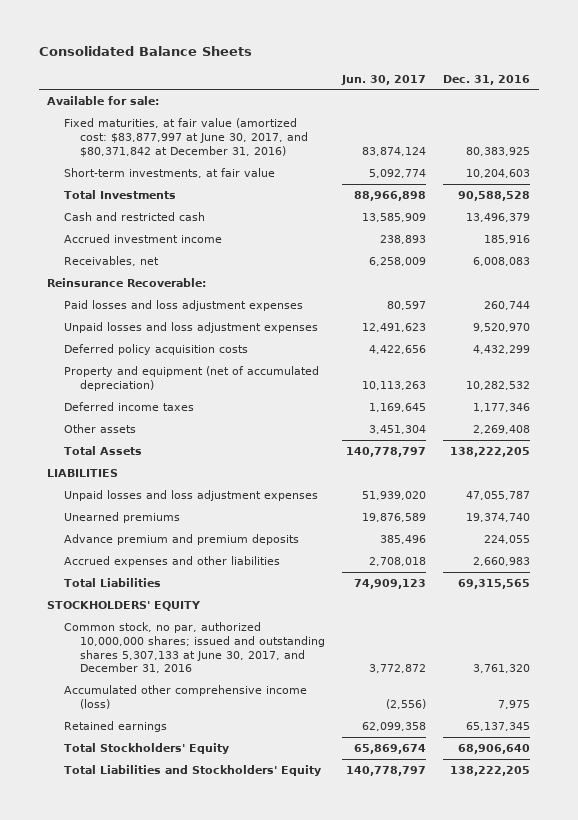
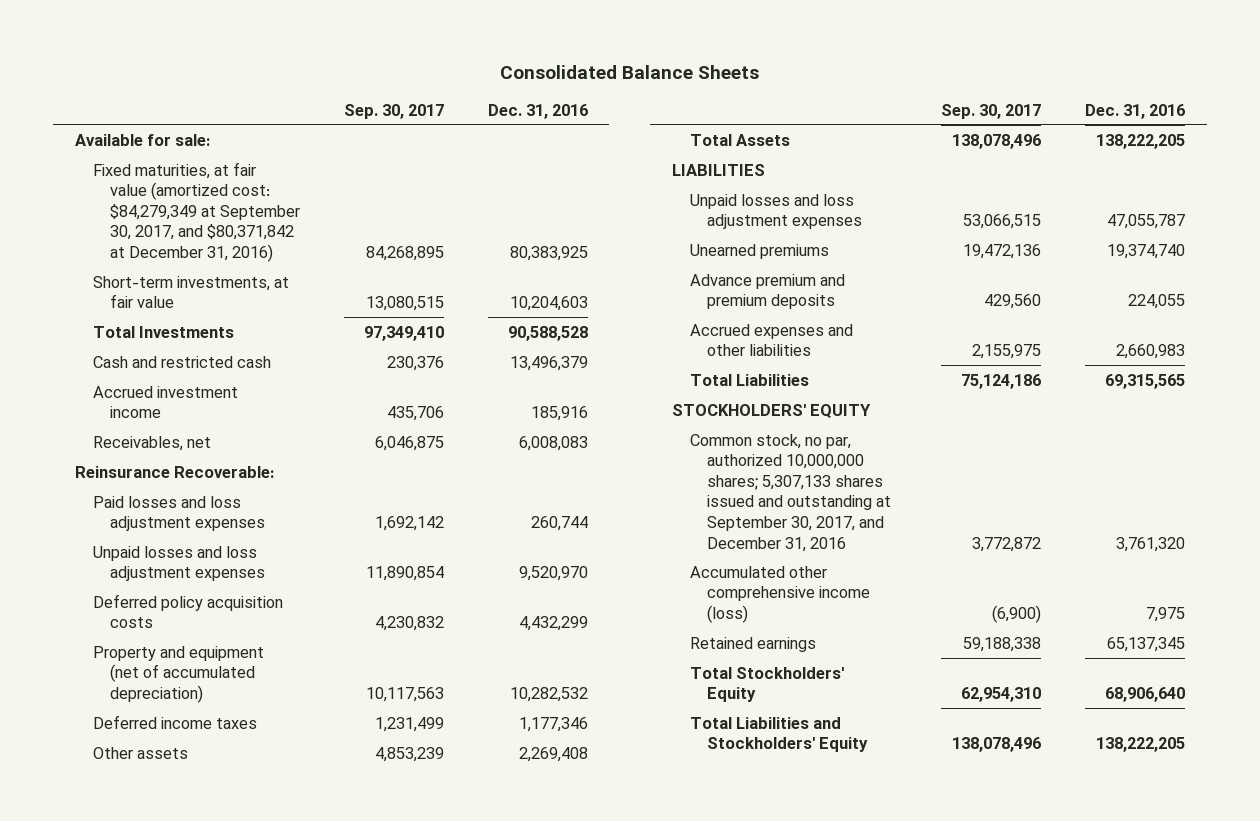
- | Jun. 30, 2017 | Dec. 31, 2016
+ | Sep. 30, 2017 | Dec. 31, 2016
- Fixed maturities, at fair value (amortized cost: $83,877,997 at June 30, 2017, and $80,371,842 at December 31, 2016) | 83,874,124 | 80,383,925
+ Fixed maturities, at fair value (amortized cost: $84,279,349 at September 30, 2017, and $80,371,842 at December 31, 2016) | 84,268,895 | 80,383,925
- Common stock, no par, authorized 10,000,000 shares; issued and outstanding shares 5,307,133 at June 30, 2017, and December 31, 2016 | 3,772,872 | 3,761,320
+ Common stock, no par, authorized 10,000,000 shares; 5,307,133 shares issued and outstanding at September 30, 2017, and December 31, 2016 | 3,772,872 | 3,761,320

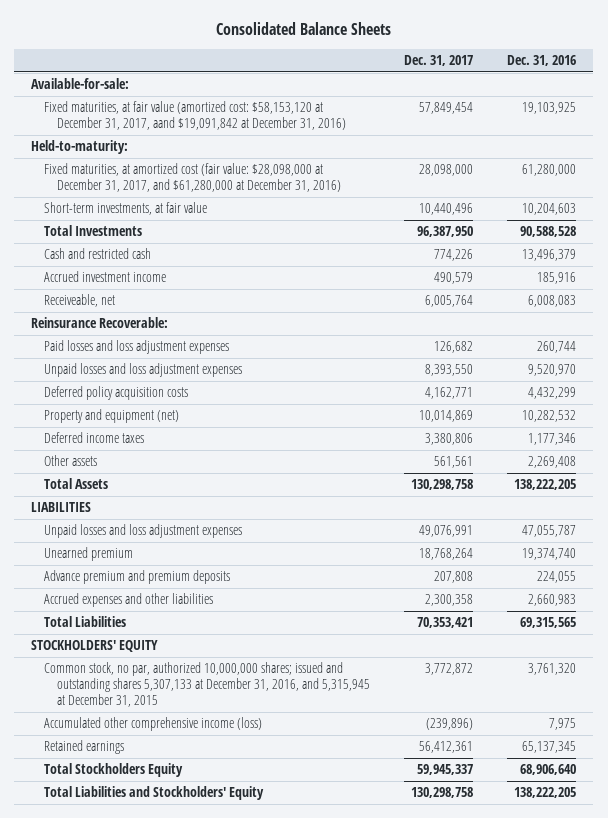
- | Sep. 30, 2017 | Dec. 31, 2016
+ | Dec. 31, 2017 | Dec. 31, 2016
- Available for sale:
- Fixed maturities, at fair value (amortized cost: $84,279,349 at September 30, 2017, and $80,371,842 at December 31, 2016) | 84,268,895 | 80,383,925
+ Available-for-sale:
+ Fixed maturities, at fair value (amortized cost: $58,153,120 at December 31, 2017, aand $19,091,842 at December 31, 2016) | 57,849,454 | 19,103,925
+ Held-to-maturity:
+ Fixed maturities, at amortized cost (fair value: $28,098,000 at December 31, 2017, and $61,280,000 at December 31, 2016) | 28,098,000 | 61,280,000
- Receivables, net | 6,046,875 | 6,008,083
+ Receiveable, net | 6,005,764 | 6,008,083
- Property and equipment (net of accumulated depreciation) | 10,117,563 | 10,282,532
+ Property and equipment (net) | 10,014,869 | 10,282,532
- Unearned premiums | 19,472,136 | 19,374,740
+ Unearned premium | 18,768,264 | 19,374,740
- Common stock, no par, authorized 10,000,000 shares; 5,307,133 shares issued and outstanding at September 30, 2017, and December 31, 2016 | 3,772,872 | 3,761,320
+ Common stock, no par, authorized 10,000,000 shares; issued and outstanding shares 5,307,133 at December 31, 2016, and 5,315,945 at December 31, 2015 | 3,772,872 | 3,761,320
- Total Stockholders' Equity | 62,954,310 | 68,906,640
+ Total Stockholders Equity | 59,945,337 | 68,906,640

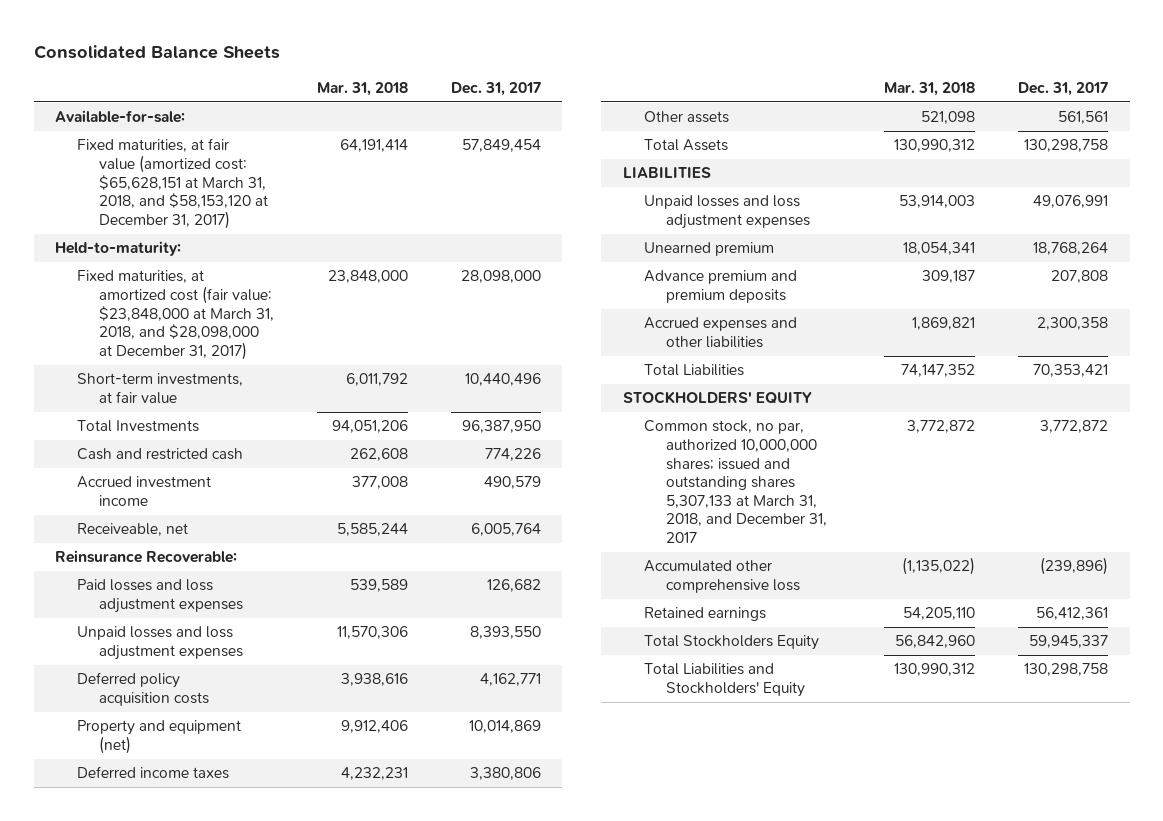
- | Dec. 31, 2017 | Dec. 31, 2016
+ | Mar. 31, 2018 | Dec. 31, 2017
- Fixed maturities, at fair value (amortized cost: $58,153,120 at December 31, 2017, aand $19,091,842 at December 31, 2016) | 57,849,454 | 19,103,925
+ Fixed maturities, at fair value (amortized cost: $65,628,151 at March 31, 2018, and $58,153,120 at December 31, 2017) | 64,191,414 | 57,849,454
- Fixed maturities, at amortized cost (fair value: $28,098,000 at December 31, 2017, and $61,280,000 at December 31, 2016) | 28,098,000 | 61,280,000
+ Fixed maturities, at amortized cost (fair value: $23,848,000 at March 31, 2018, and $28,098,000 at December 31, 2017) | 23,848,000 | 28,098,000
- Common stock, no par, authorized 10,000,000 shares; issued and outstanding shares 5,307,133 at December 31, 2016, and 5,315,945 at December 31, 2015 | 3,772,872 | 3,761,320
- Accumulated other comprehensive income (loss) | (239,896) | 7,975
+ Common stock, no par, authorized 10,000,000 shares; issued and outstanding shares 5,307,133 at March 31, 2018, and December 31, 2017 | 3,772,872 | 3,772,872
+ Accumulated other comprehensive loss | (1,135,022) | (239,896)

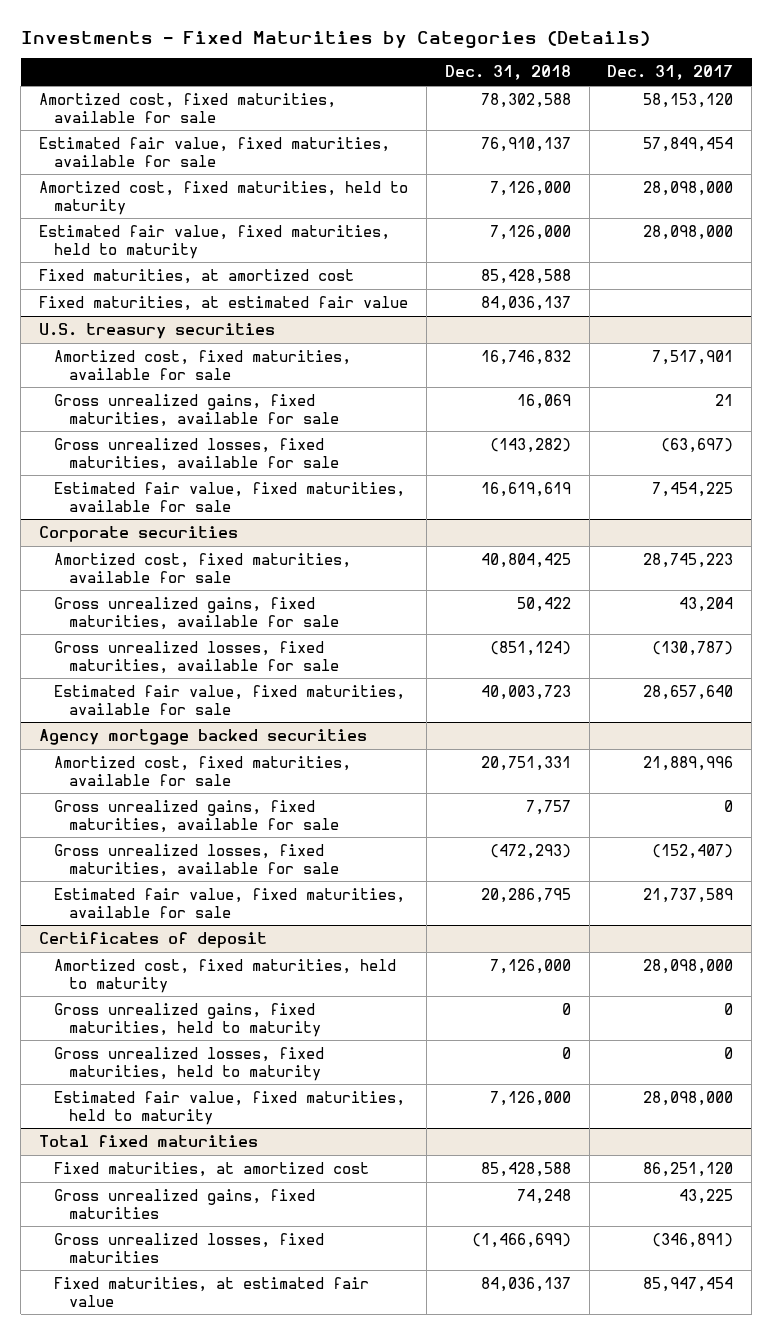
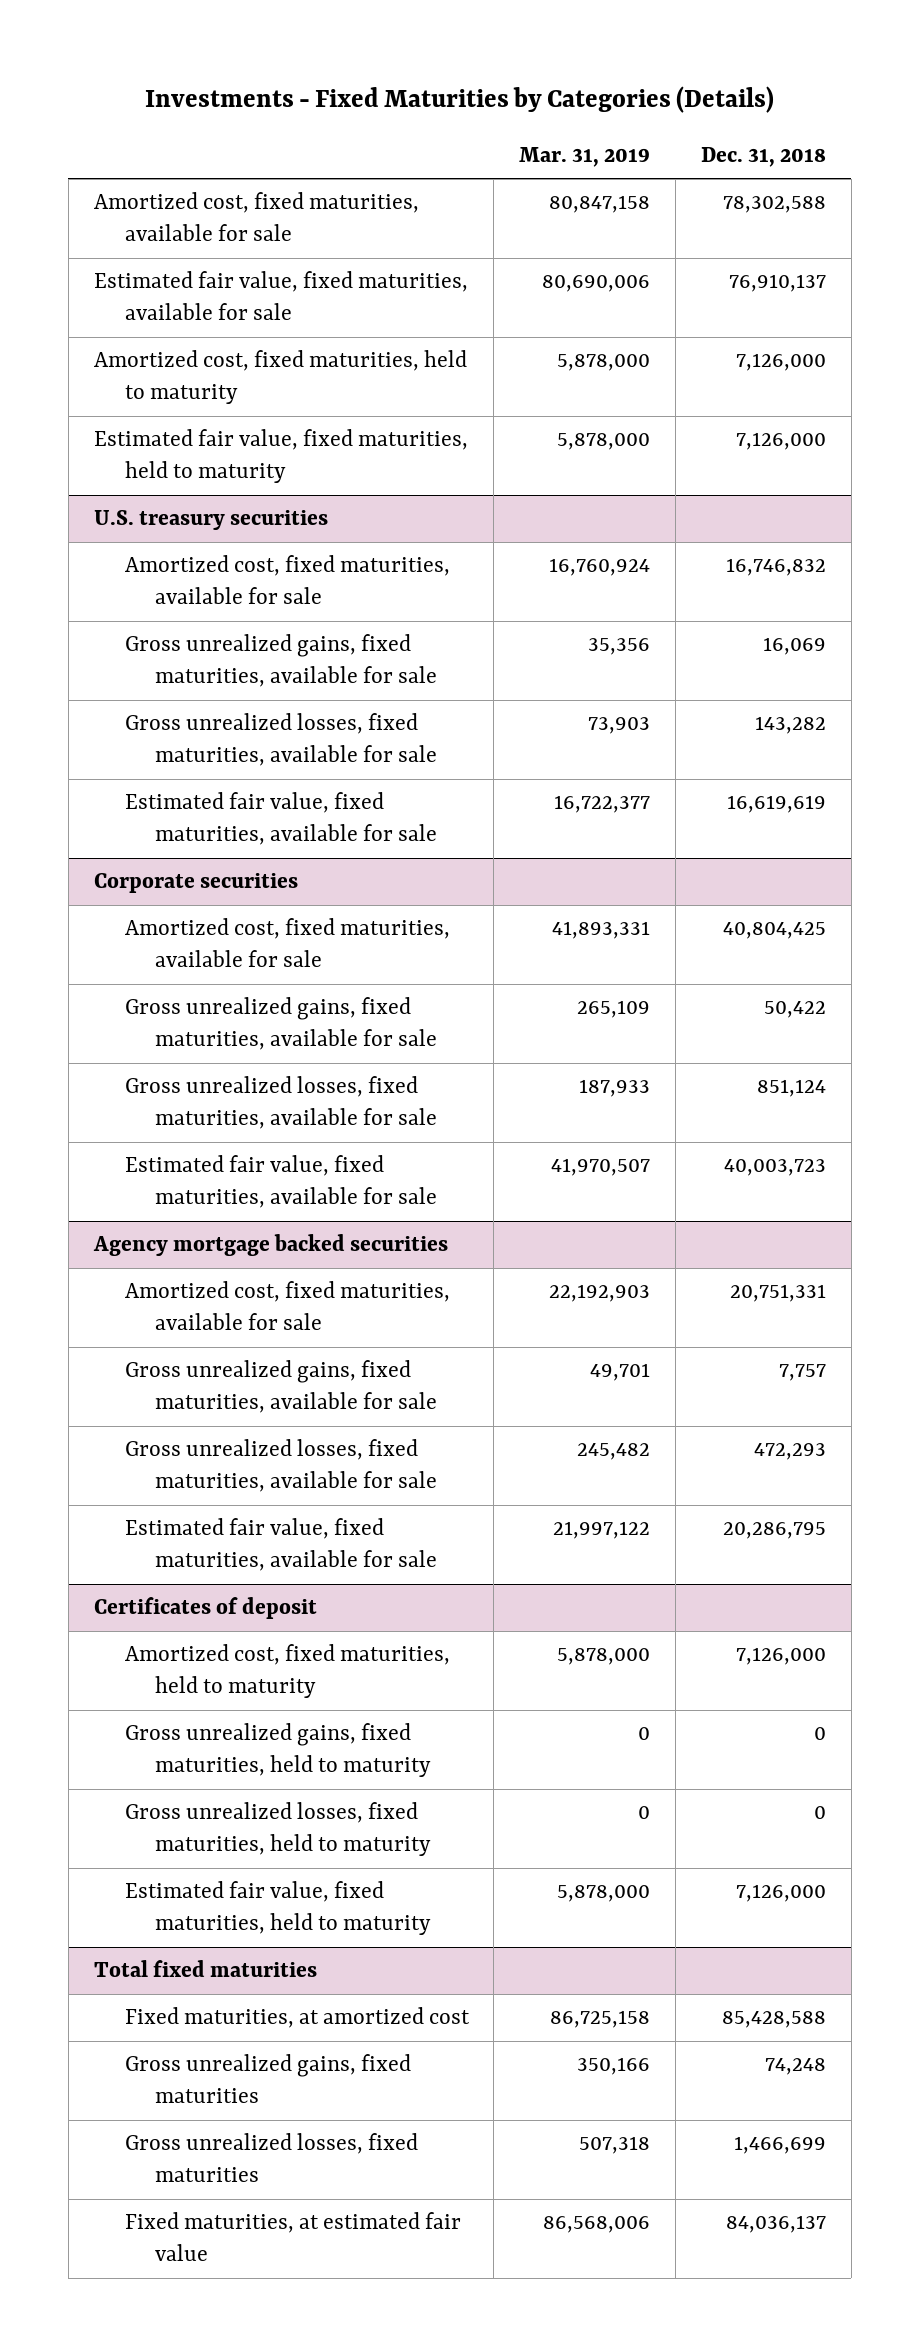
- | Dec. 31, 2018 | Dec. 31, 2017
+ | Mar. 31, 2019 | Dec. 31, 2018
- Fixed maturities, at amortized cost | 85,428,588 |
- Fixed maturities, at estimated fair value | 84,036,137 |
@ U.S. treasury securities
- Gross unrealized losses, fixed maturities, available for sale | (143,282) | (63,697)
+ Gross unrealized losses, fixed maturities, available for sale | 73,903 | 143,282
@ Corporate securities
- Gross unrealized losses, fixed maturities, available for sale | (851,124) | (130,787)
+ Gross unrealized losses, fixed maturities, available for sale | 187,933 | 851,124
@ Agency mortgage backed securities
- Gross unrealized losses, fixed maturities, available for sale | (472,293) | (152,407)
+ Gross unrealized losses, fixed maturities, available for sale | 245,482 | 472,293
@ Total fixed maturities
- Gross unrealized losses, fixed maturities | (1,466,699) | (346,891)
+ Gross unrealized losses, fixed maturities | 507,318 | 1,466,699

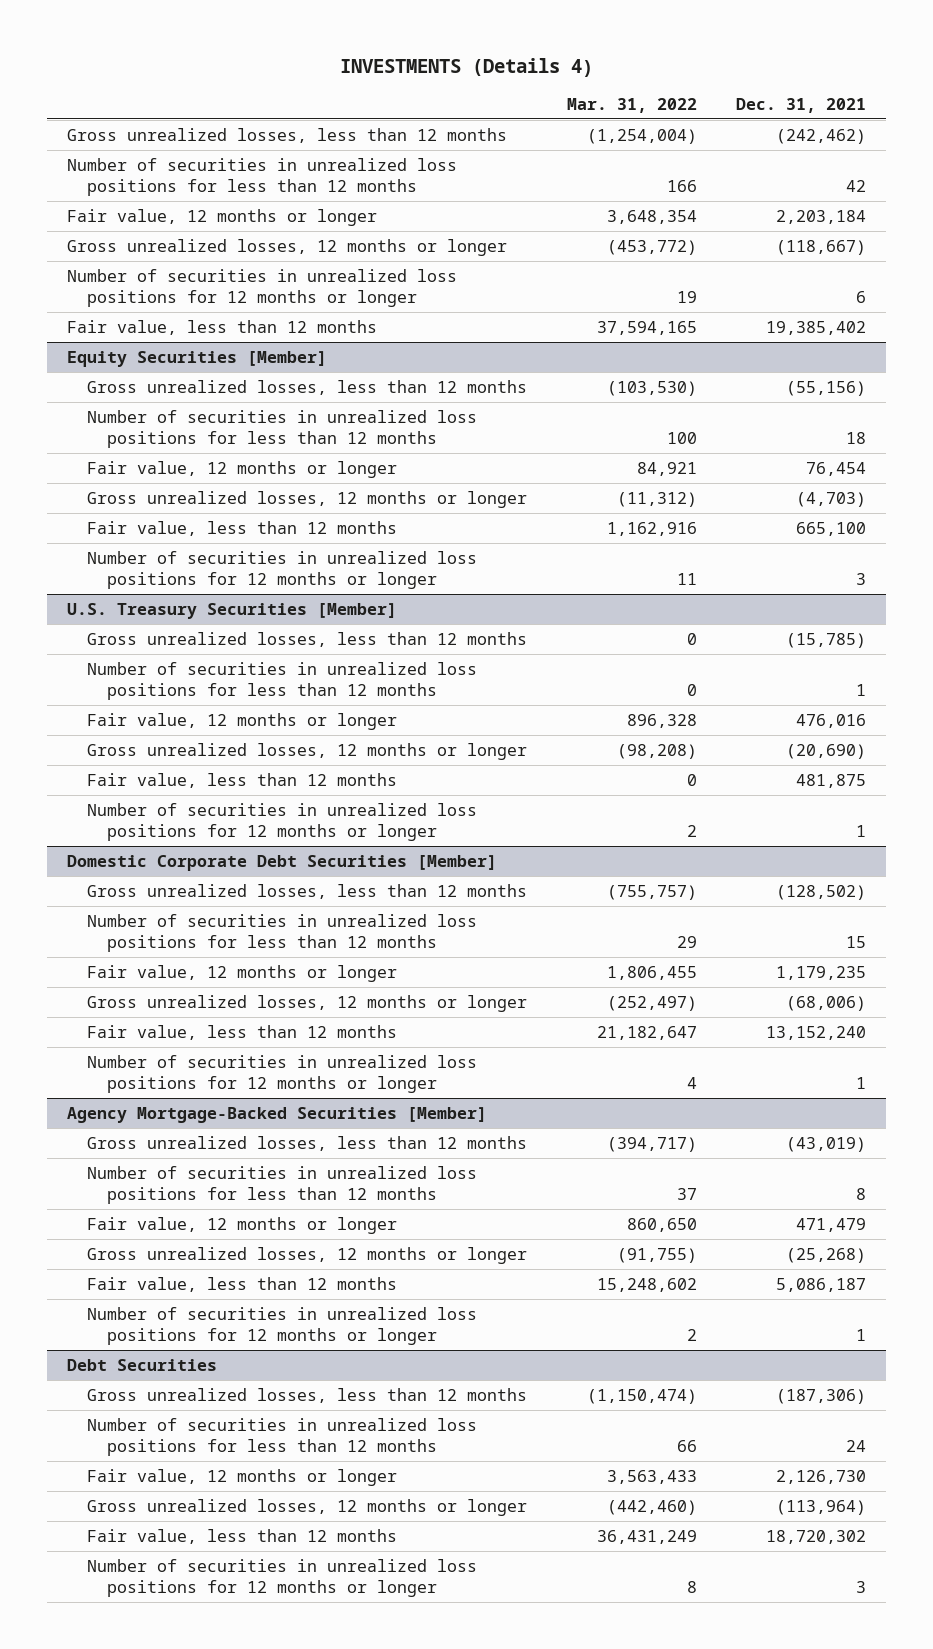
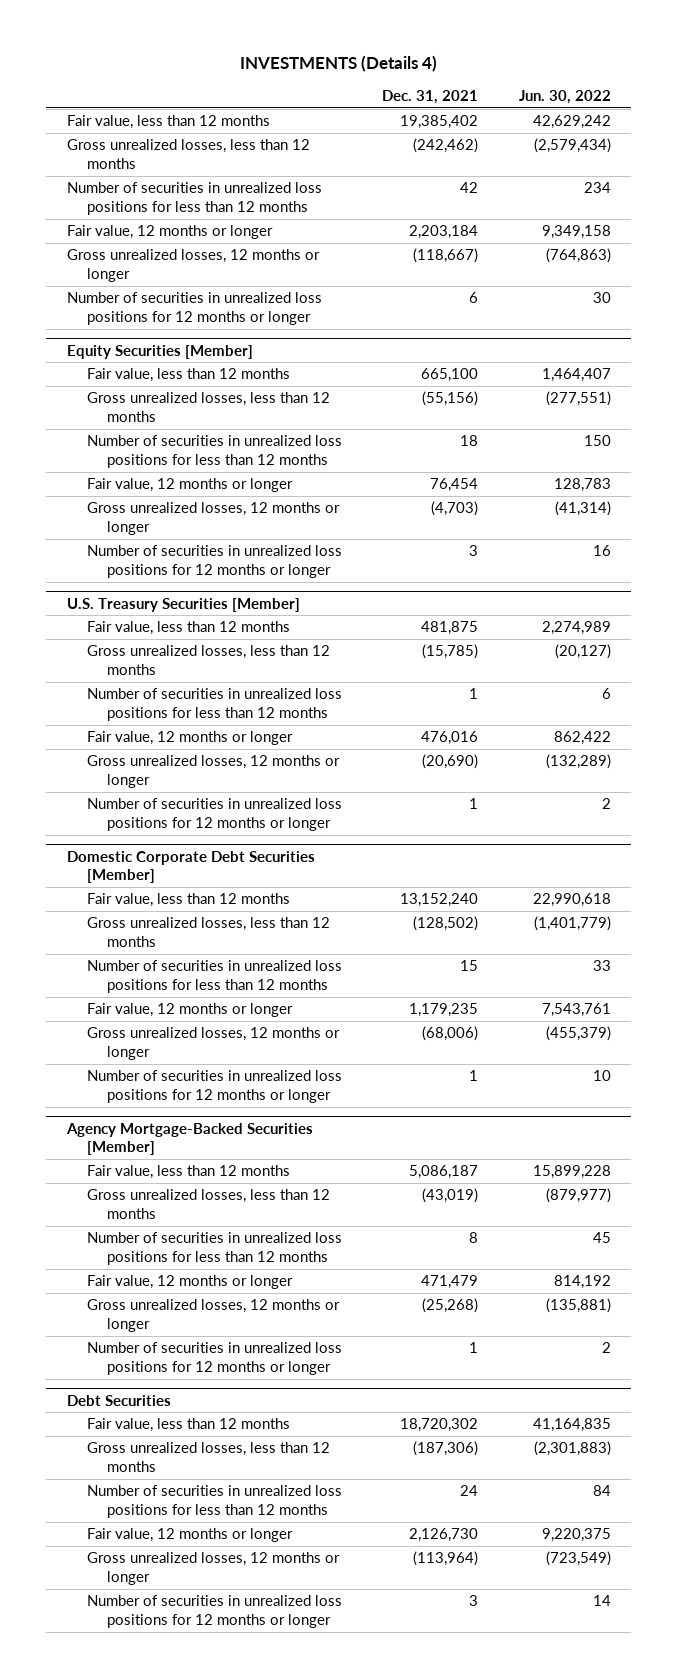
- | Mar. 31, 2022 | Dec. 31, 2021
+ | Dec. 31, 2021 | Jun. 30, 2022
moved up: Fair value, less than 12 months | 19,385,402 | 42,629,242
@ Equity Securities [Member]
moved up: Fair value, less than 12 months | 665,100 | 1,464,407
@ U.S. Treasury Securities [Member]
moved up: Fair value, less than 12 months | 481,875 | 2,274,989
@ Domestic Corporate Debt Securities [Member]
moved up: Fair value, less than 12 months | 13,152,240 | 22,990,618
@ Agency Mortgage-Backed Securities [Member]
moved up: Fair value, less than 12 months | 5,086,187 | 15,899,228
@ Debt Securities
moved up: Fair value, less than 12 months | 18,720,302 | 41,164,835

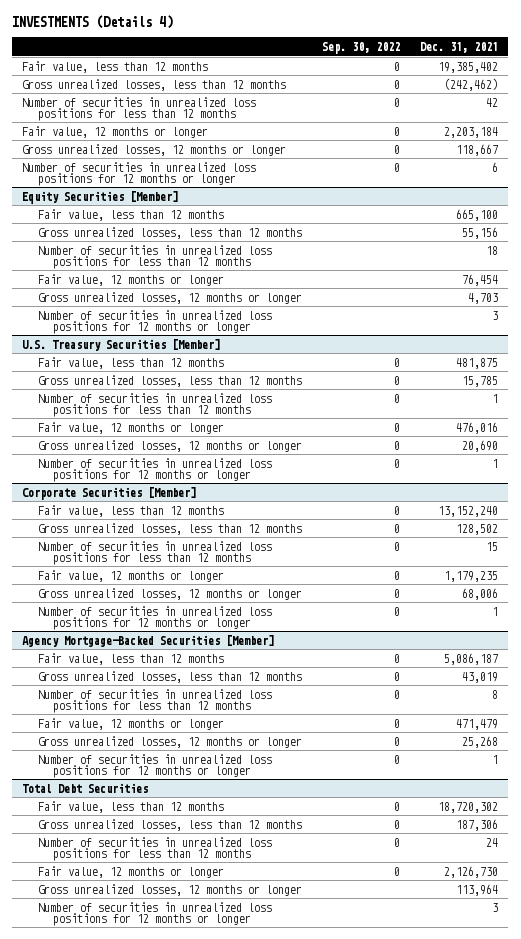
- | Dec. 31, 2021 | Jun. 30, 2022
+ | Sep. 30, 2022 | Dec. 31, 2021
- Gross unrealized losses, 12 months or longer | (118,667) | (764,863)
+ Gross unrealized losses, 12 months or longer | 0 | 118,667
@ Equity Securities [Member]
- Gross unrealized losses, less than 12 months | (55,156) | (277,551)
+ Gross unrealized losses, less than 12 months | | 55,156
- Gross unrealized losses, 12 months or longer | (4,703) | (41,314)
+ Gross unrealized losses, 12 months or longer | | 4,703
@ U.S. Treasury Securities [Member]
- Gross unrealized losses, less than 12 months | (15,785) | (20,127)
+ Gross unrealized losses, less than 12 months | 0 | 15,785
- Gross unrealized losses, 12 months or longer | (20,690) | (132,289)
+ Gross unrealized losses, 12 months or longer | 0 | 20,690
- Domestic Corporate Debt Securities [Member]
+ Corporate Securities [Member]
- Gross unrealized losses, less than 12 months | (128,502) | (1,401,779)
+ Gross unrealized losses, less than 12 months | 0 | 128,502
- Gross unrealized losses, 12 months or longer | (68,006) | (455,379)
+ Gross unrealized losses, 12 months or longer | 0 | 68,006
@ Agency Mortgage-Backed Securities [Member]
- Gross unrealized losses, less than 12 months | (43,019) | (879,977)
+ Gross unrealized losses, less than 12 months | 0 | 43,019
- Gross unrealized losses, 12 months or longer | (25,268) | (135,881)
+ Gross unrealized losses, 12 months or longer | 0 | 25,268
- Debt Securities
+ Total Debt Securities
- Gross unrealized losses, less than 12 months | (187,306) | (2,301,883)
+ Gross unrealized losses, less than 12 months | 0 | 187,306
- Gross unrealized losses, 12 months or longer | (113,964) | (723,549)
+ Gross unrealized losses, 12 months or longer | | 113,964

